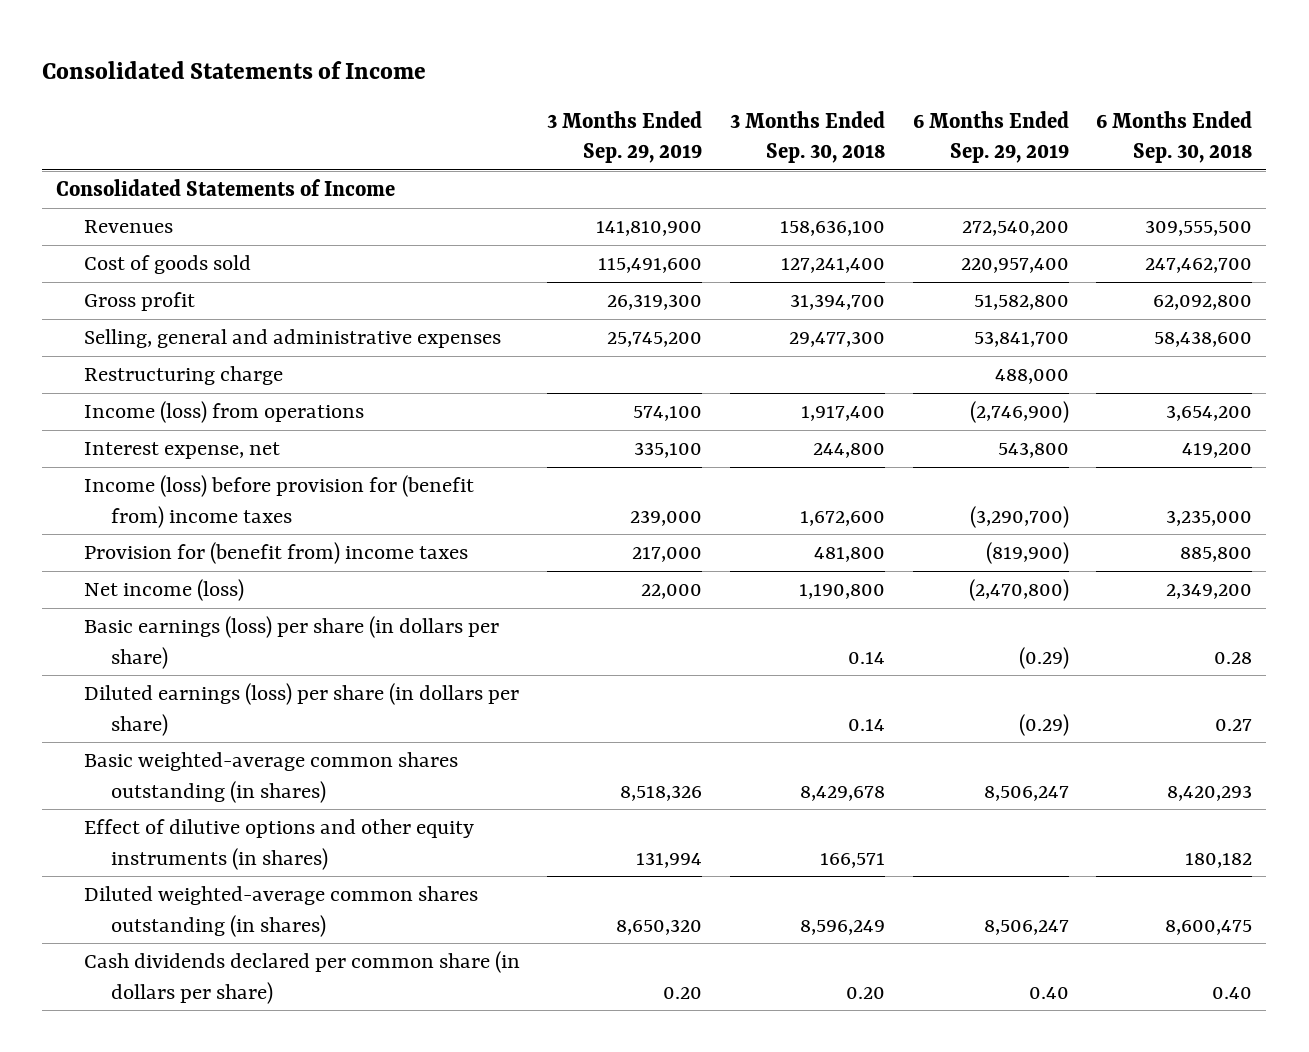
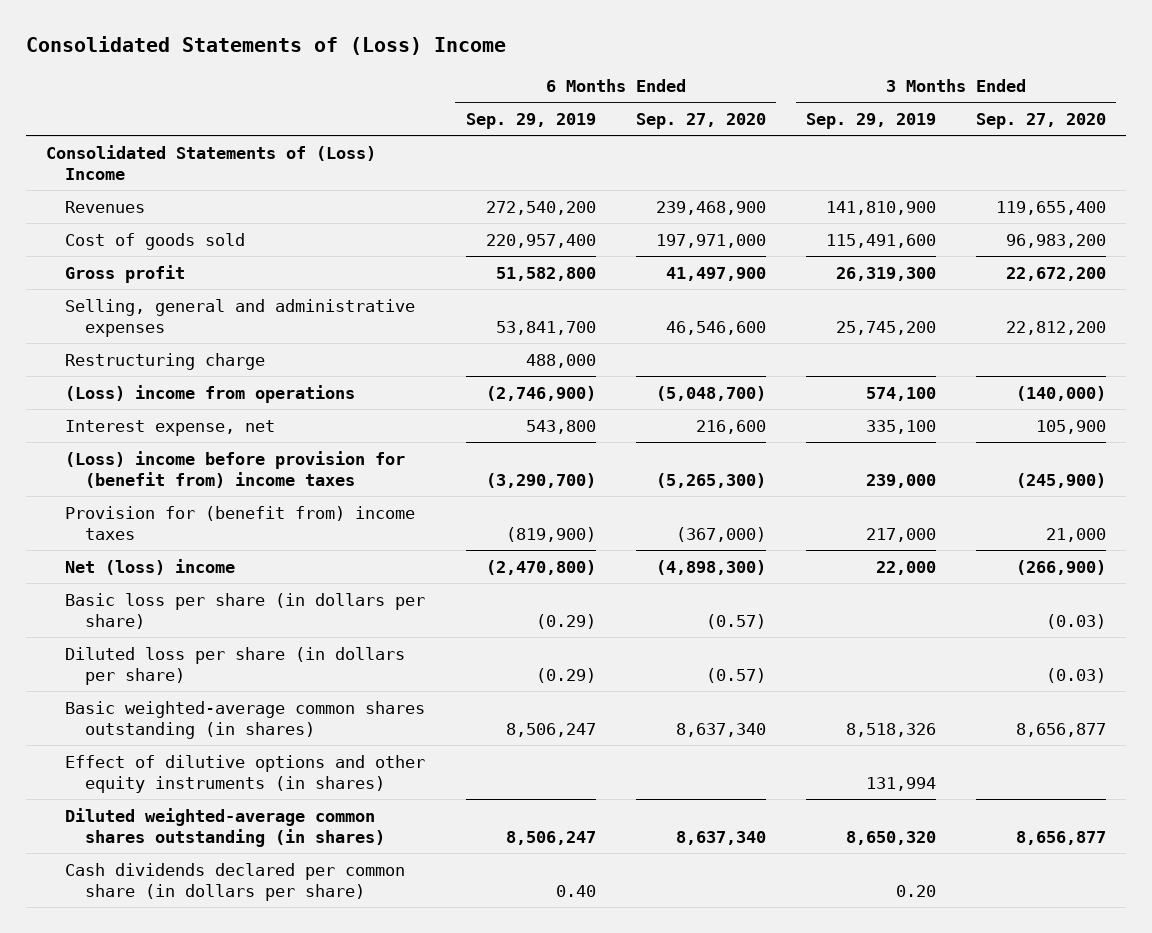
- Consolidated Statements of Income
+ Consolidated Statements of (Loss) Income
- | 3 Months Ended Sep. 29, 2019 | 3 Months Ended Sep. 30, 2018 | 6 Months Ended Sep. 29, 2019 | 6 Months Ended Sep. 30, 2018
+ | 6 Months Ended Sep. 29, 2019 | 6 Months Ended Sep. 27, 2020 | 3 Months Ended Sep. 29, 2019 | 3 Months Ended Sep. 27, 2020
- Consolidated Statements of Income
+ Consolidated Statements of (Loss) Income
- Income (loss) from operations | 574,100 | 1,917,400 | (2,746,900) | 3,654,200
+ (Loss) income from operations | (2,746,900) | (5,048,700) | 574,100 | (140,000)
- Income (loss) before provision for (benefit from) income taxes | 239,000 | 1,672,600 | (3,290,700) | 3,235,000
+ (Loss) income before provision for (benefit from) income taxes | (3,290,700) | (5,265,300) | 239,000 | (245,900)
- Net income (loss) | 22,000 | 1,190,800 | (2,470,800) | 2,349,200
- Basic earnings (loss) per share (in dollars per share) | | 0.14 | (0.29) | 0.28
- Diluted earnings (loss) per share (in dollars per share) | | 0.14 | (0.29) | 0.27
+ Net (loss) income | (2,470,800) | (4,898,300) | 22,000 | (266,900)
+ Basic loss per share (in dollars per share) | (0.29) | (0.57) | | (0.03)
+ Diluted loss per share (in dollars per share) | (0.29) | (0.57) | | (0.03)

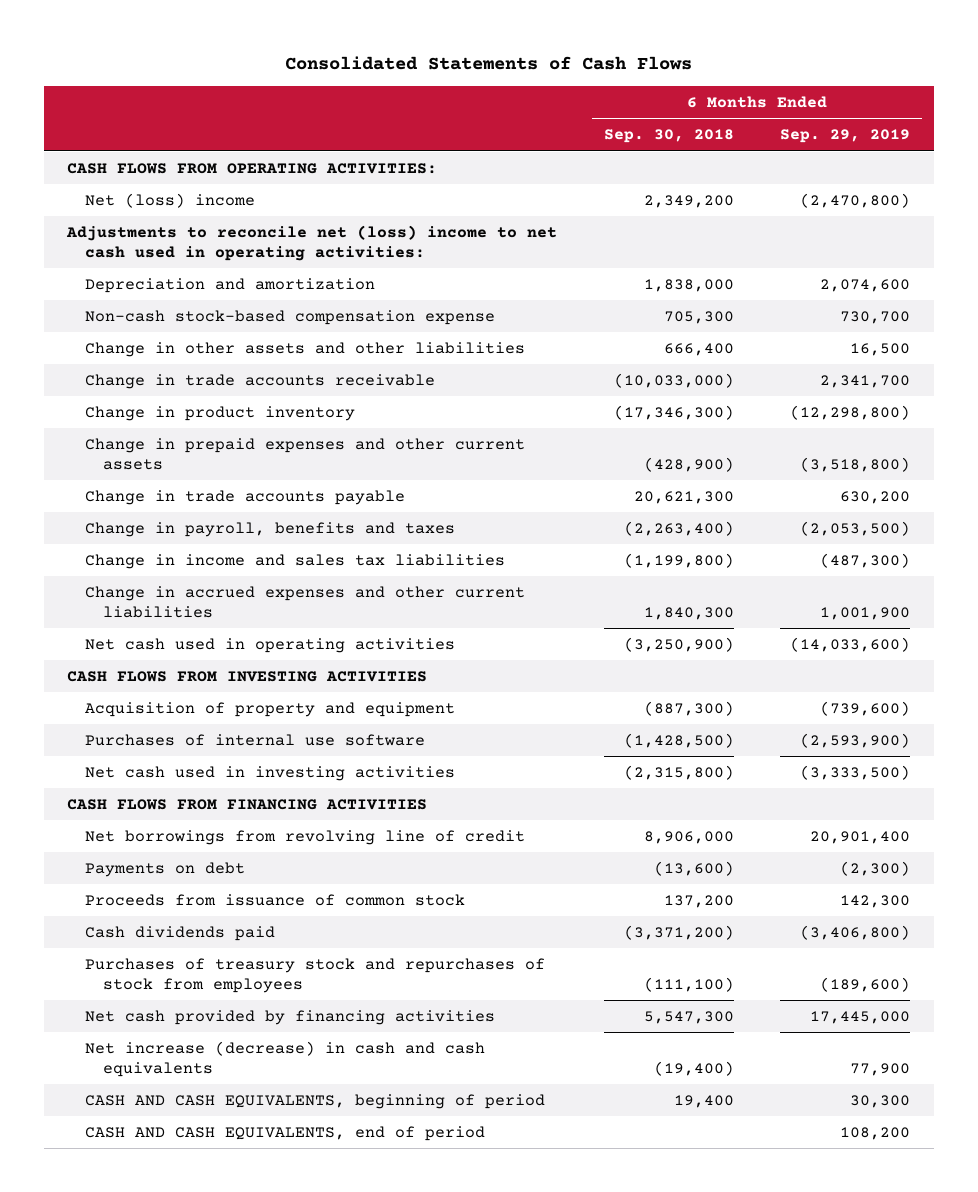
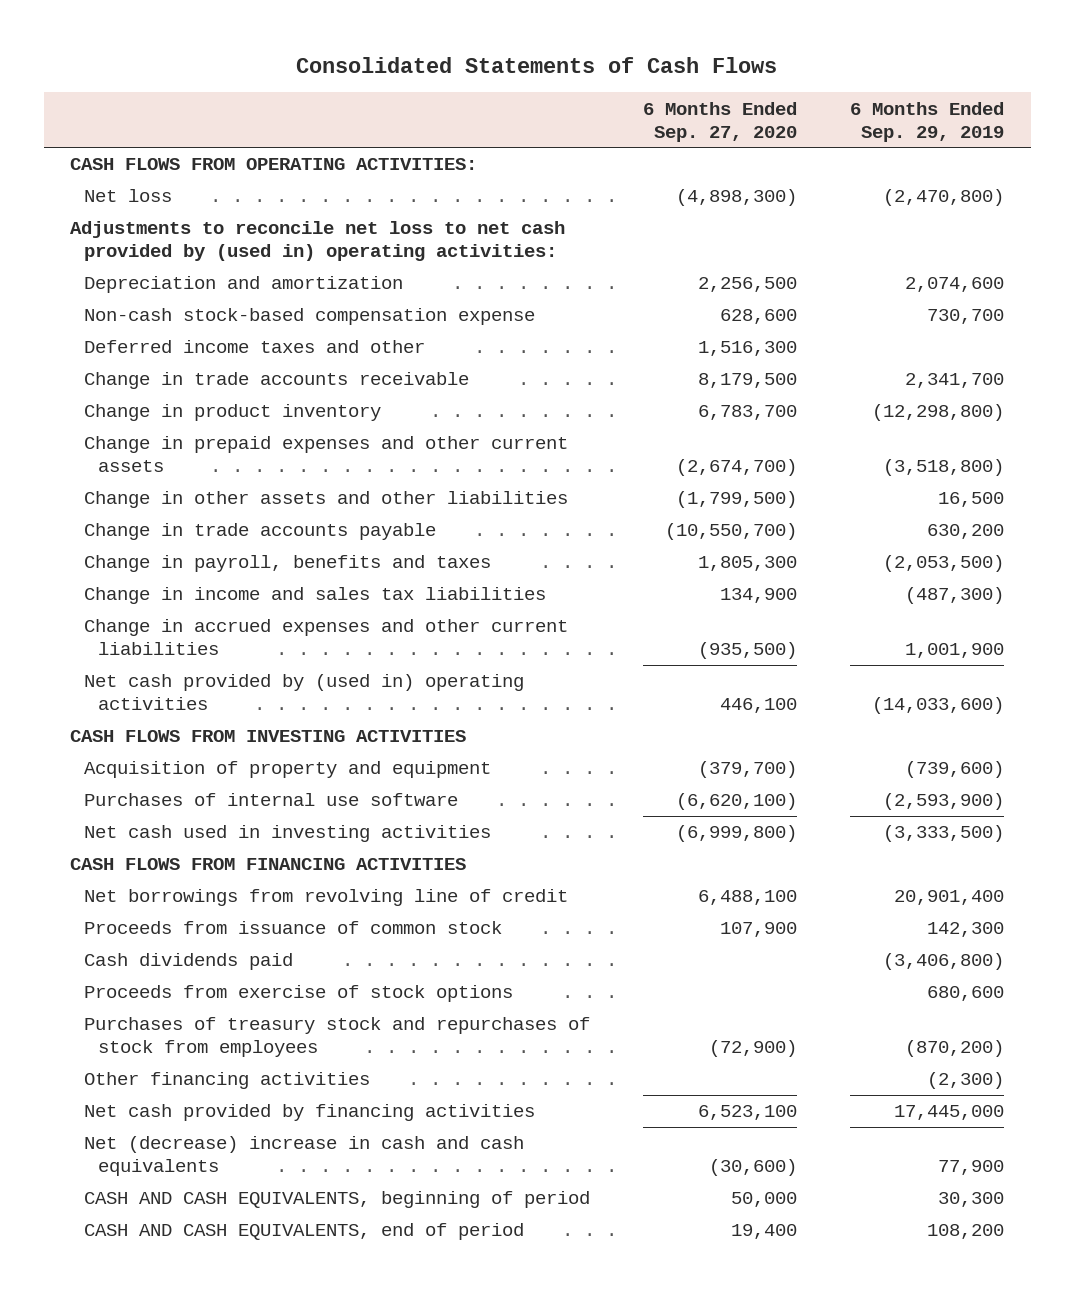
- | 6 Months Ended Sep. 30, 2018 | 6 Months Ended Sep. 29, 2019
+ | 6 Months Ended Sep. 27, 2020 | 6 Months Ended Sep. 29, 2019
- Net (loss) income | 2,349,200 | (2,470,800)
- Adjustments to reconcile net (loss) income to net cash used in operating activities:
+ Net loss | (4,898,300) | (2,470,800)
+ Adjustments to reconcile net loss to net cash provided by (used in) operating activities:
+ Deferred income taxes and other | 1,516,300 |
moved down: Change in other assets and other liabilities | (1,799,500) | 16,500
- Net cash used in operating activities | (3,250,900) | (14,033,600)
+ Net cash provided by (used in) operating activities | 446,100 | (14,033,600)
- Payments on debt | (13,600) | (2,300)
- Purchases of treasury stock and repurchases of stock from employees | (111,100) | (189,600)
+ Proceeds from exercise of stock options | | 680,600
+ Purchases of treasury stock and repurchases of stock from employees | (72,900) | (870,200)
+ Other financing activities | | (2,300)
- Net increase (decrease) in cash and cash equivalents | (19,400) | 77,900
+ Net (decrease) increase in cash and cash equivalents | (30,600) | 77,900

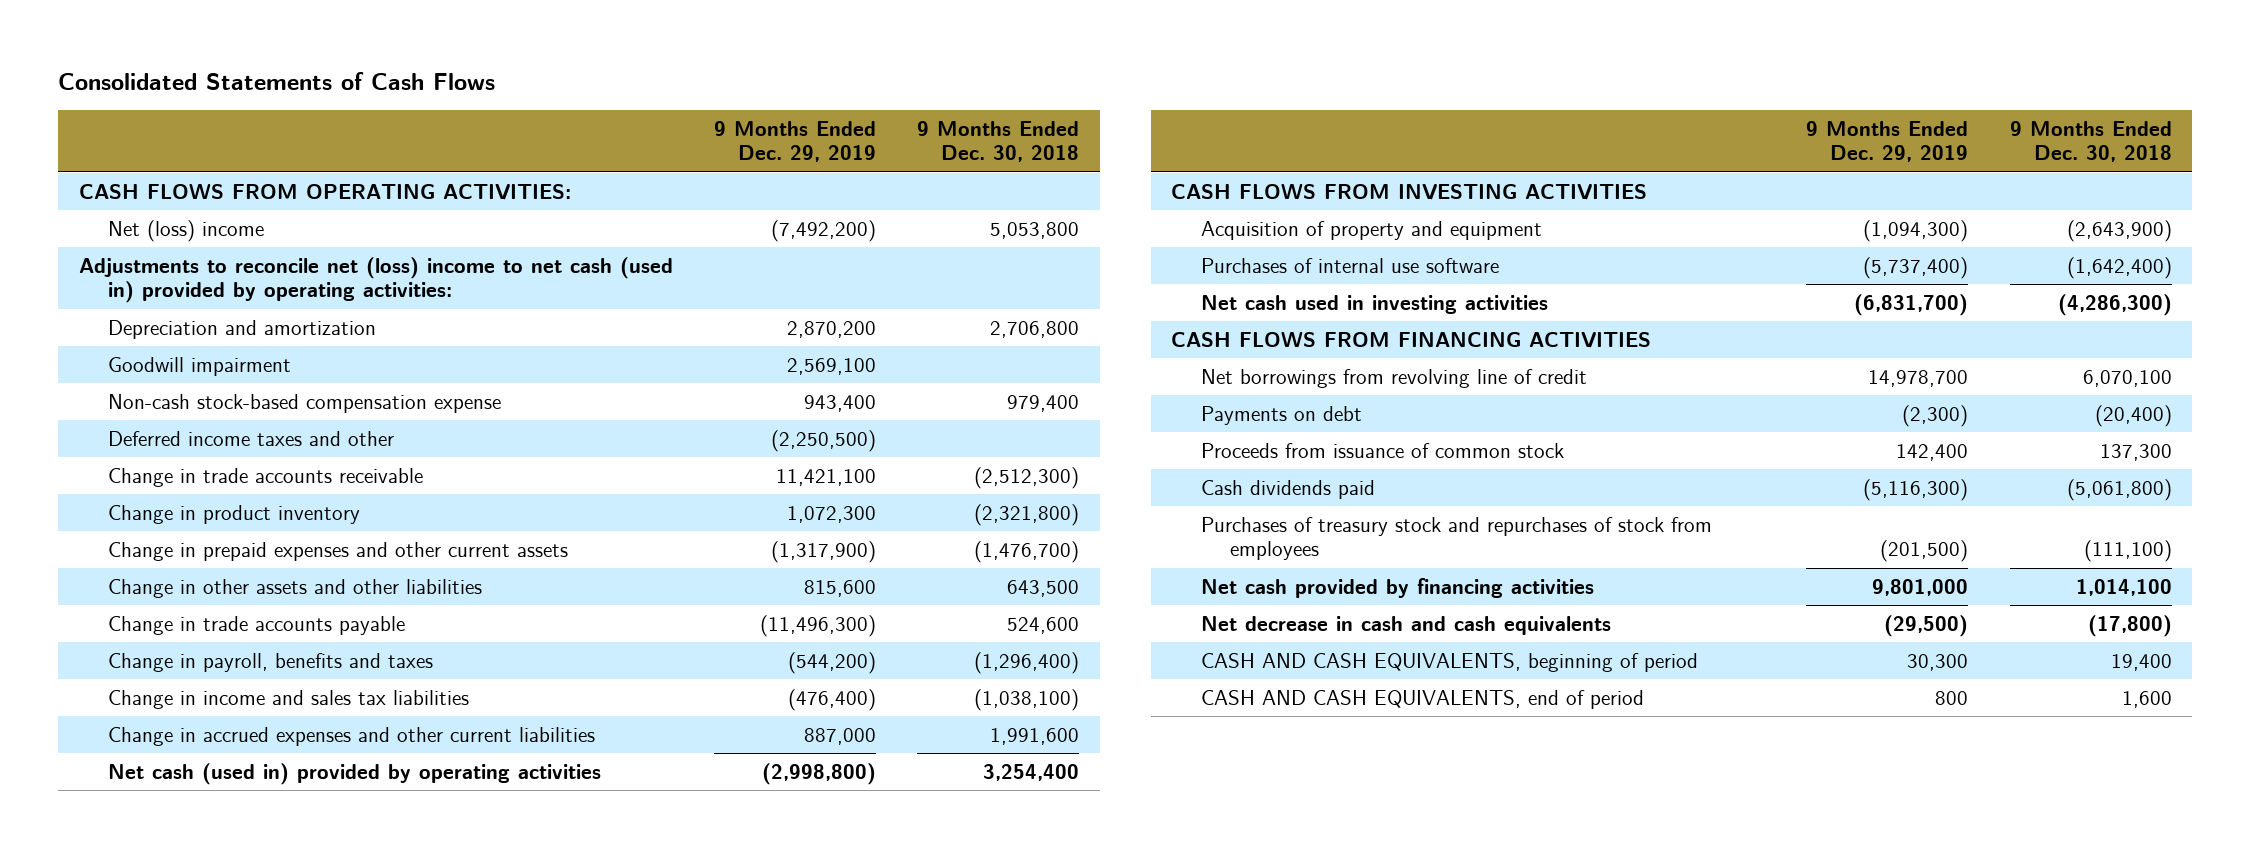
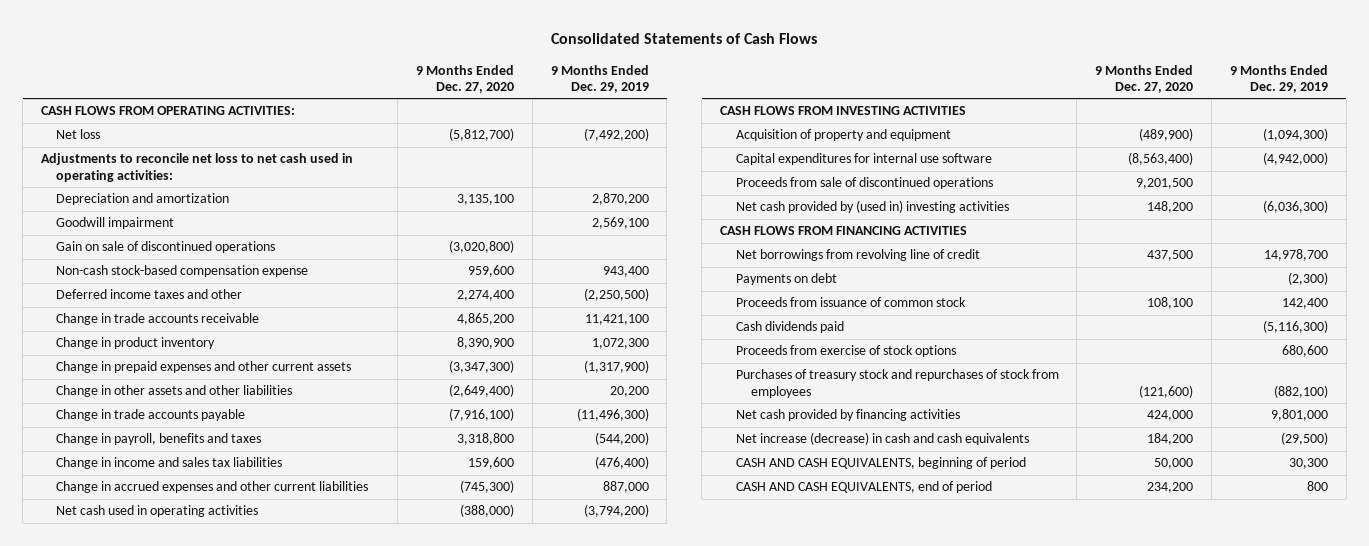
- | 9 Months Ended Dec. 29, 2019 | 9 Months Ended Dec. 30, 2018
+ | 9 Months Ended Dec. 27, 2020 | 9 Months Ended Dec. 29, 2019
- Net (loss) income | (7,492,200) | 5,053,800
- Adjustments to reconcile net (loss) income to net cash (used in) provided by operating activities:
+ Net loss | (5,812,700) | (7,492,200)
+ Adjustments to reconcile net loss to net cash used in operating activities:
+ Gain on sale of discontinued operations | (3,020,800) |
- Change in other assets and other liabilities | 815,600 | 643,500
+ Change in other assets and other liabilities | (2,649,400) | 20,200
- Net cash (used in) provided by operating activities | (2,998,800) | 3,254,400
+ Net cash used in operating activities | (388,000) | (3,794,200)
- Purchases of internal use software | (5,737,400) | (1,642,400)
- Net cash used in investing activities | (6,831,700) | (4,286,300)
+ Capital expenditures for internal use software | (8,563,400) | (4,942,000)
+ Proceeds from sale of discontinued operations | 9,201,500 |
+ Net cash provided by (used in) investing activities | 148,200 | (6,036,300)
- Purchases of treasury stock and repurchases of stock from employees | (201,500) | (111,100)
+ Proceeds from exercise of stock options | | 680,600
+ Purchases of treasury stock and repurchases of stock from employees | (121,600) | (882,100)
- Net decrease in cash and cash equivalents | (29,500) | (17,800)
+ Net increase (decrease) in cash and cash equivalents | 184,200 | (29,500)

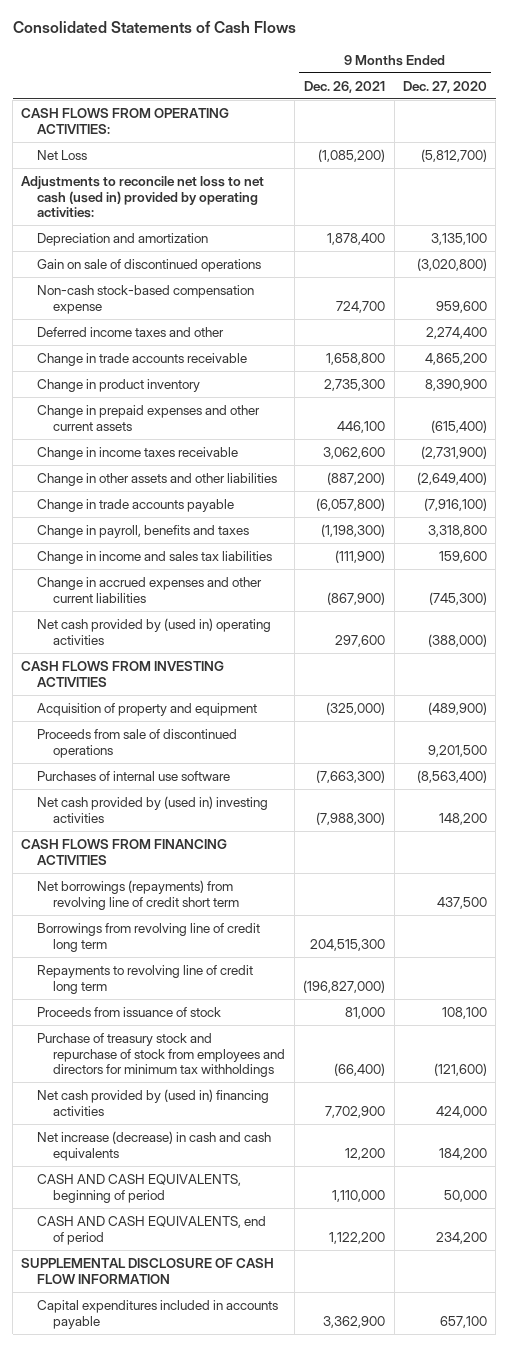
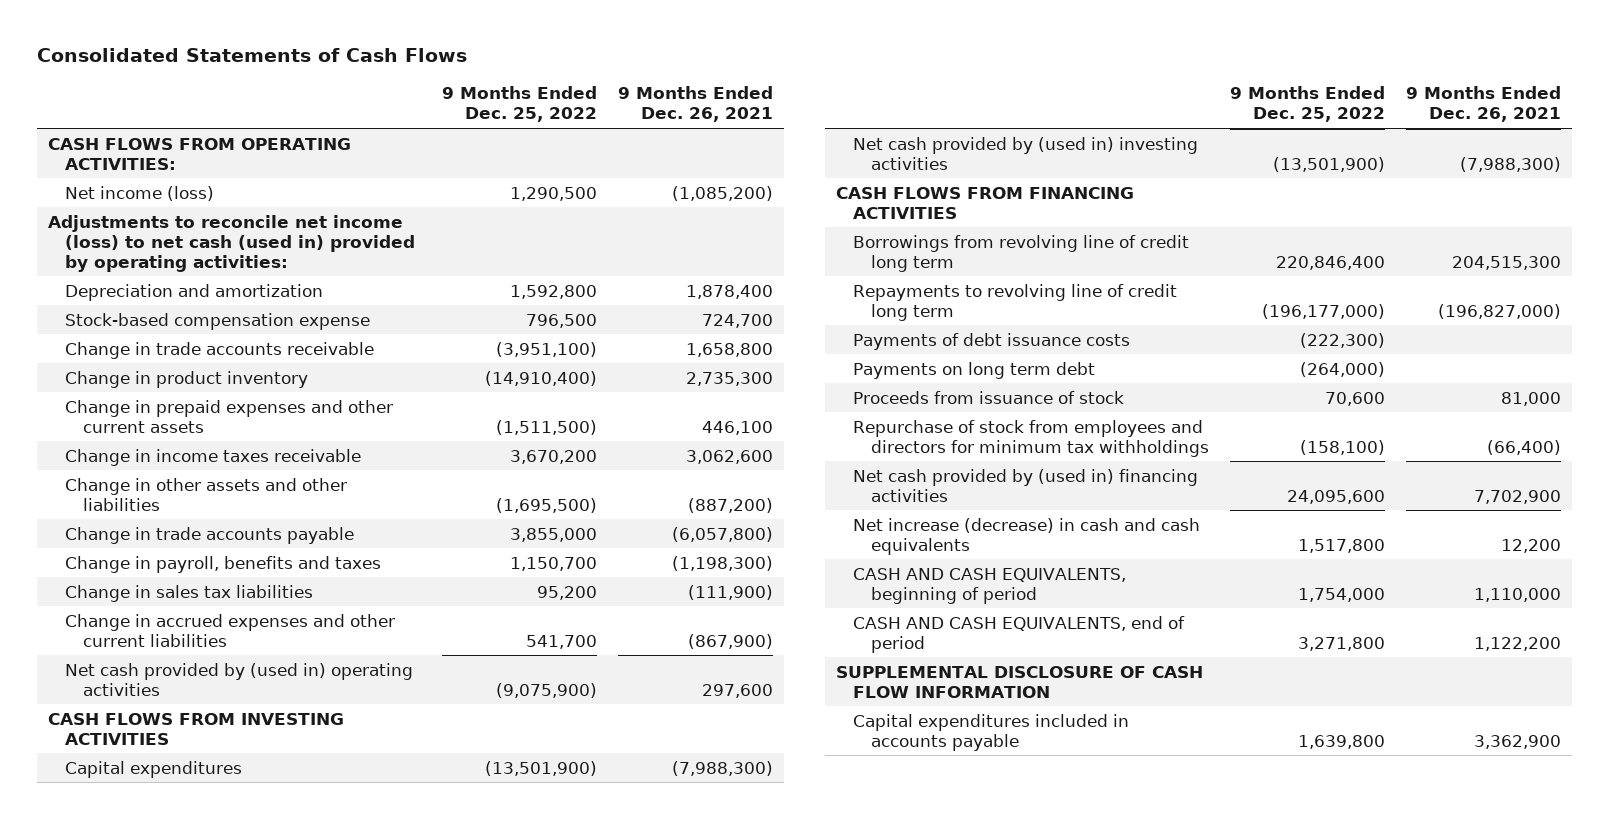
- | 9 Months Ended Dec. 26, 2021 | 9 Months Ended Dec. 27, 2020
+ | 9 Months Ended Dec. 25, 2022 | 9 Months Ended Dec. 26, 2021
- Net Loss | (1,085,200) | (5,812,700)
- Adjustments to reconcile net loss to net cash (used in) provided by operating activities:
+ Net income (loss) | 1,290,500 | (1,085,200)
+ Adjustments to reconcile net income (loss) to net cash (used in) provided by operating activities:
- Gain on sale of discontinued operations | | (3,020,800)
- Non-cash stock-based compensation expense | 724,700 | 959,600
- Deferred income taxes and other | | 2,274,400
+ Stock-based compensation expense | 796,500 | 724,700
- Change in income and sales tax liabilities | (111,900) | 159,600
+ Change in sales tax liabilities | 95,200 | (111,900)
- Acquisition of property and equipment | (325,000) | (489,900)
- Proceeds from sale of discontinued operations | | 9,201,500
- Purchases of internal use software | (7,663,300) | (8,563,400)
+ Capital expenditures | (13,501,900) | (7,988,300)
- Net borrowings (repayments) from revolving line of credit short term | | 437,500
+ Payments of debt issuance costs | (222,300) |
+ Payments on long term debt | (264,000) |
- Purchase of treasury stock and repurchase of stock from employees and directors for minimum tax withholdings | (66,400) | (121,600)
+ Repurchase of stock from employees and directors for minimum tax withholdings | (158,100) | (66,400)

